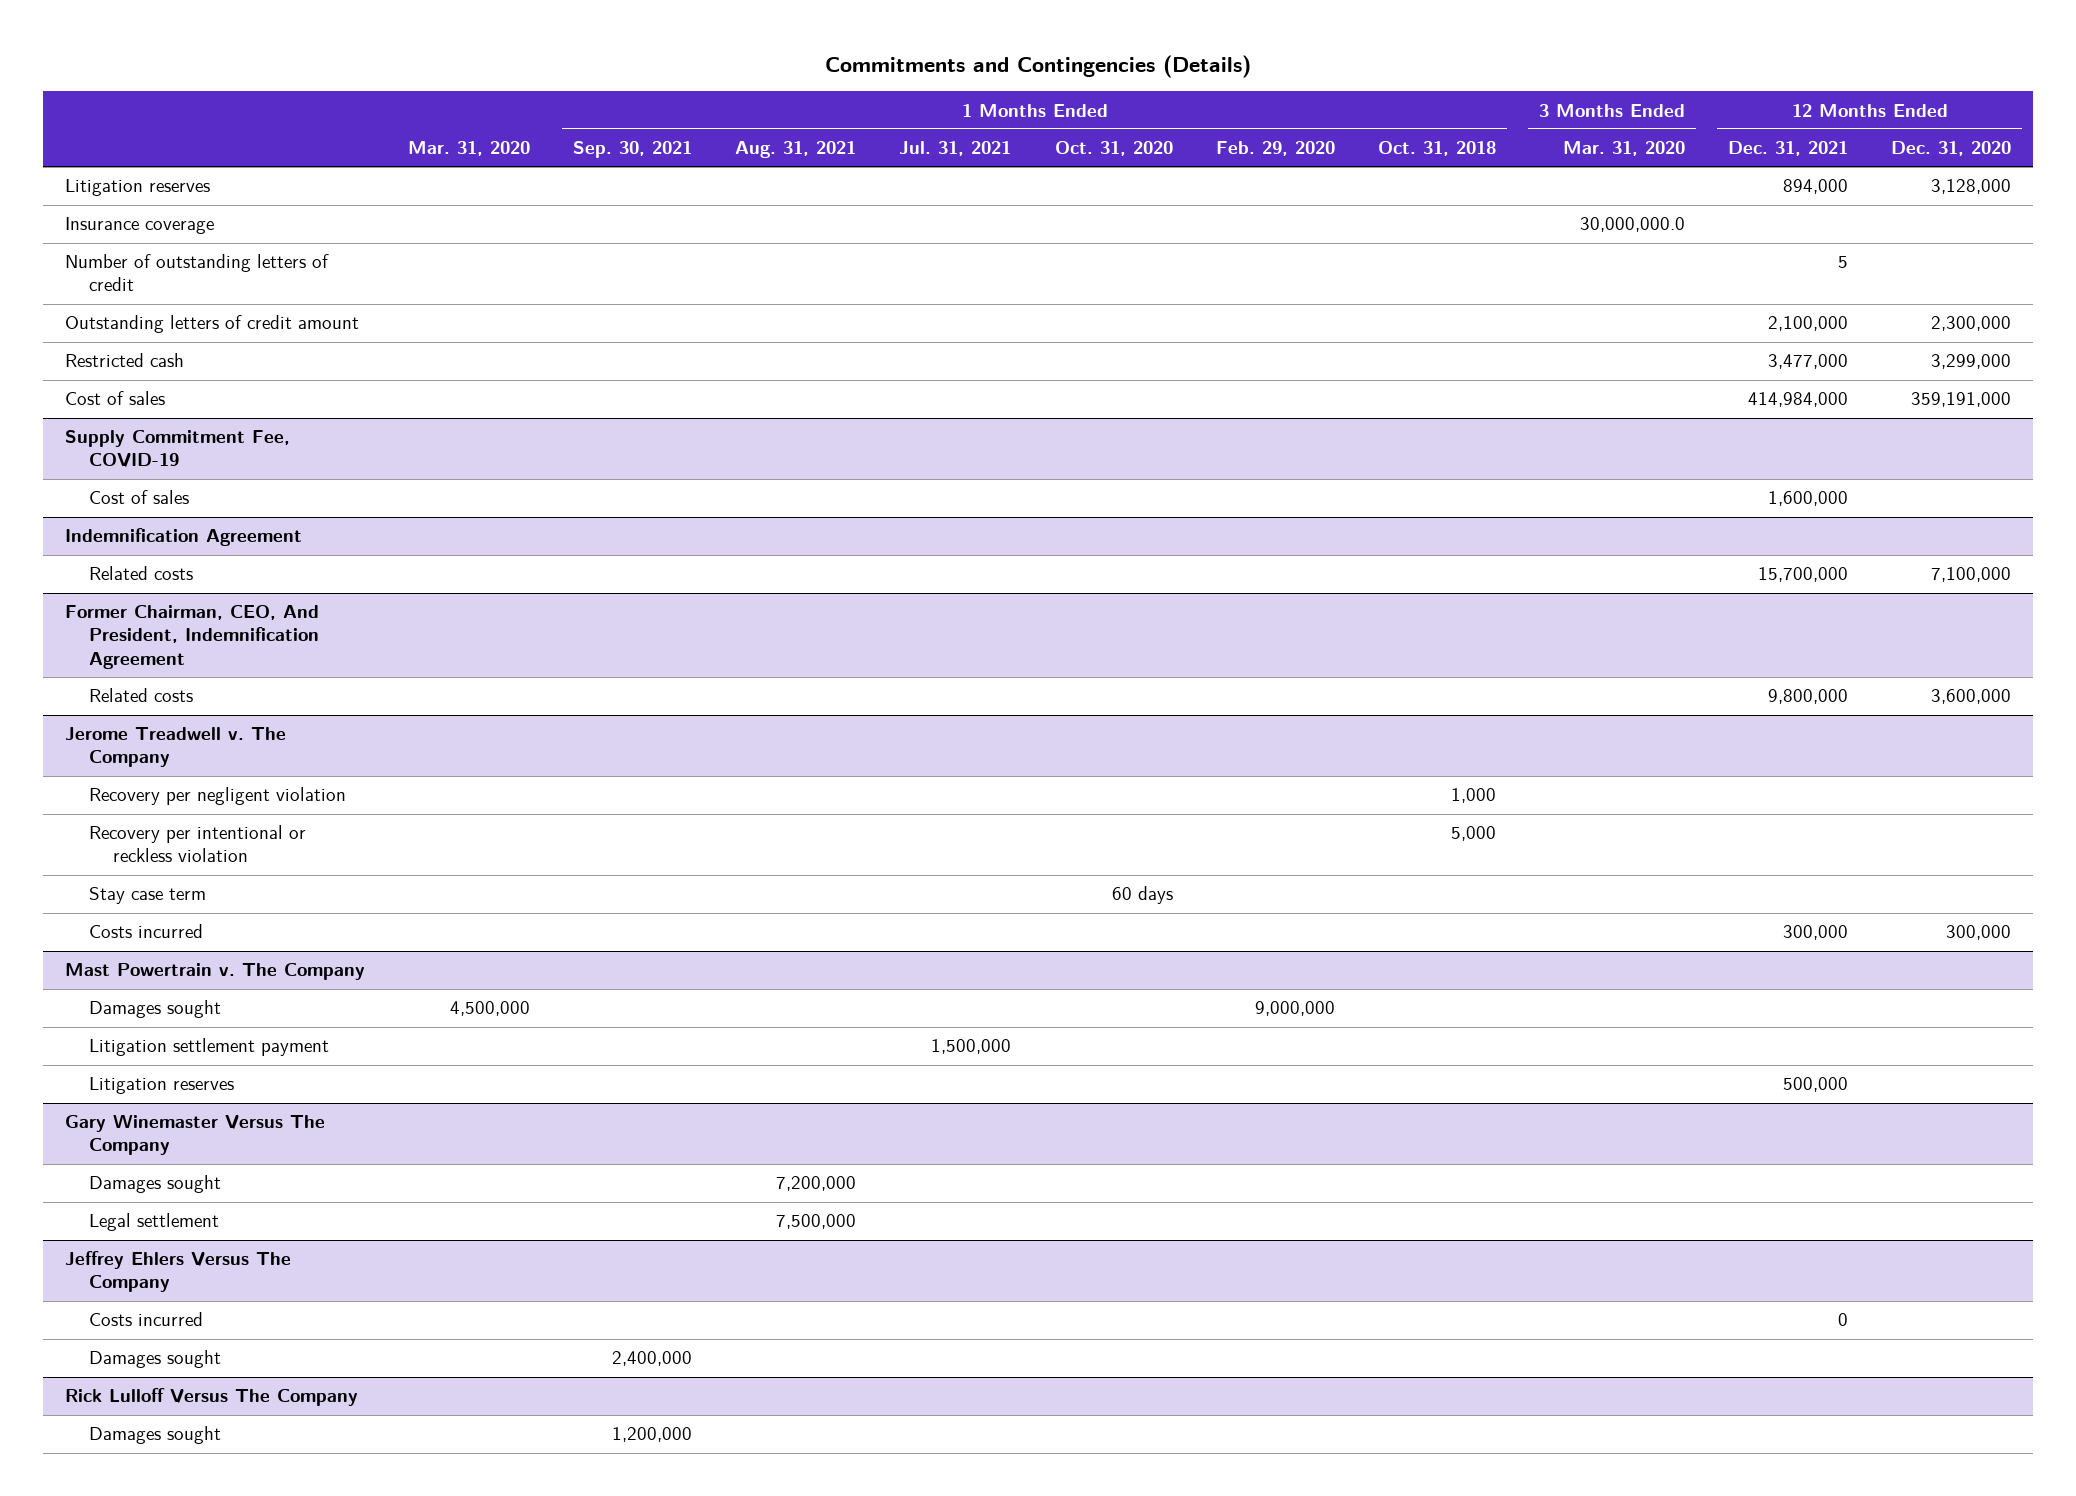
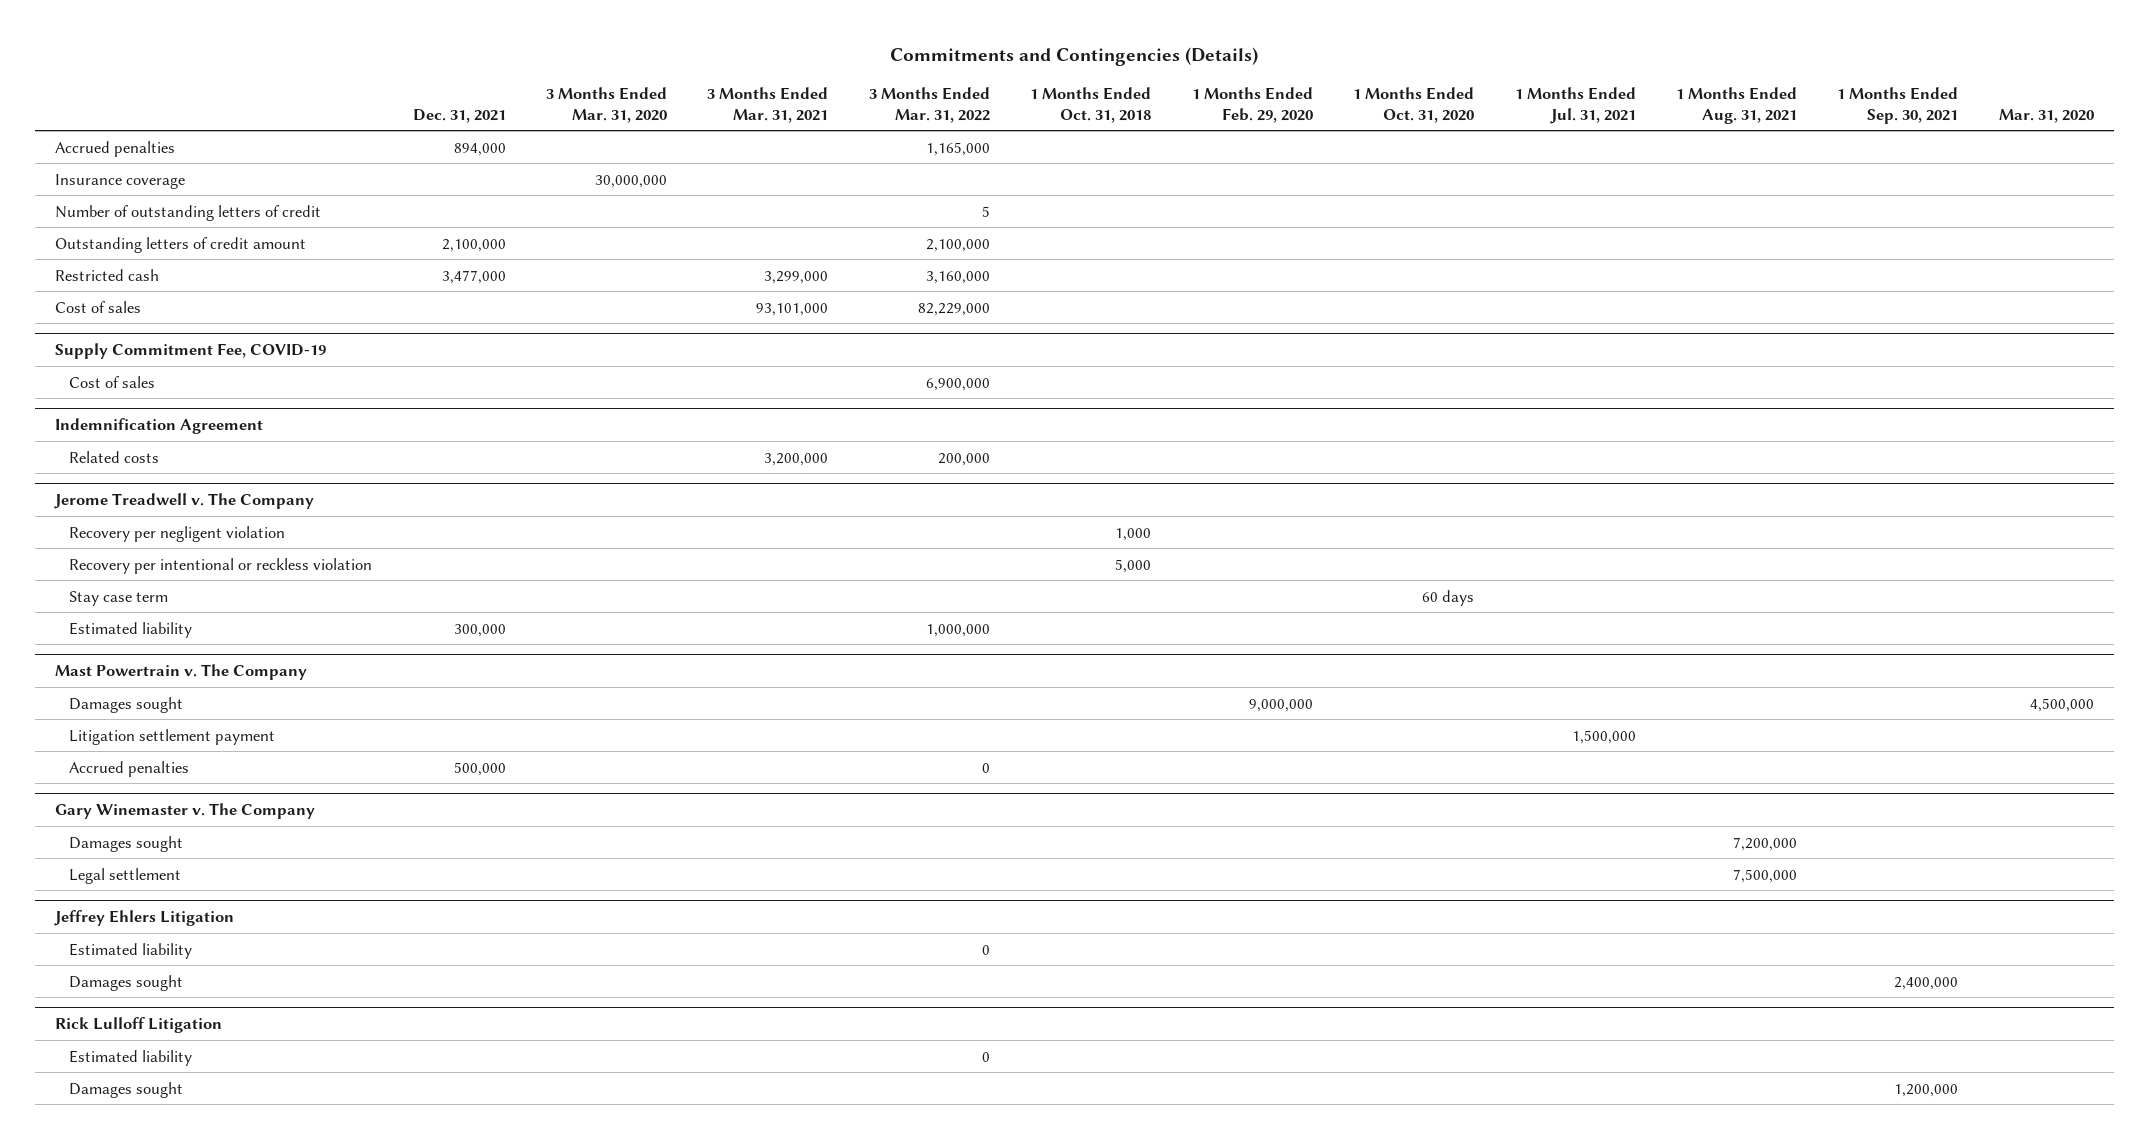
- | Mar. 31, 2020 | 1 Months Ended Sep. 30, 2021 | 1 Months Ended Aug. 31, 2021 | 1 Months Ended Jul. 31, 2021 | 1 Months Ended Oct. 31, 2020 | 1 Months Ended Feb. 29, 2020 | 1 Months Ended Oct. 31, 2018 | 3 Months Ended Mar. 31, 2020 | 12 Months Ended Dec. 31, 2021 | 12 Months Ended Dec. 31, 2020
+ | Dec. 31, 2021 | 3 Months Ended Mar. 31, 2020 | 3 Months Ended Mar. 31, 2021 | 3 Months Ended Mar. 31, 2022 | 1 Months Ended Oct. 31, 2018 | 1 Months Ended Feb. 29, 2020 | 1 Months Ended Oct. 31, 2020 | 1 Months Ended Jul. 31, 2021 | 1 Months Ended Aug. 31, 2021 | 1 Months Ended Sep. 30, 2021 | Mar. 31, 2020
- Litigation reserves | | | | | | | | | 894,000 | 3,128,000
- Insurance coverage | | | | | | | | 30,000,000.0 | |
+ Accrued penalties | 894,000 | | | 1,165,000 | | | | | | |
+ Insurance coverage | | 30,000,000 | | | | | | | | |
- Former Chairman, CEO, And President, Indemnification Agreement
- Related costs | | | | | | | | | 9,800,000 | 3,600,000
@ Jerome Treadwell v. The Company
- Costs incurred | | | | | | | | | 300,000 | 300,000
+ Estimated liability | 300,000 | | | 1,000,000 | | | | | | |
@ Mast Powertrain v. The Company
- Litigation reserves | | | | | | | | | 500,000 |
- Gary Winemaster Versus The Company
@ Mast Powertrain v. The Company
+ Accrued penalties | 500,000 | | | 0 | | | | | | |
+ Gary Winemaster v. The Company
- Jeffrey Ehlers Versus The Company
- Costs incurred | | | | | | | | | 0 |
+ Jeffrey Ehlers Litigation
+ Estimated liability | | | | 0 | | | | | | |
- Rick Lulloff Versus The Company
+ Rick Lulloff Litigation
+ Estimated liability | | | | 0 | | | | | | |

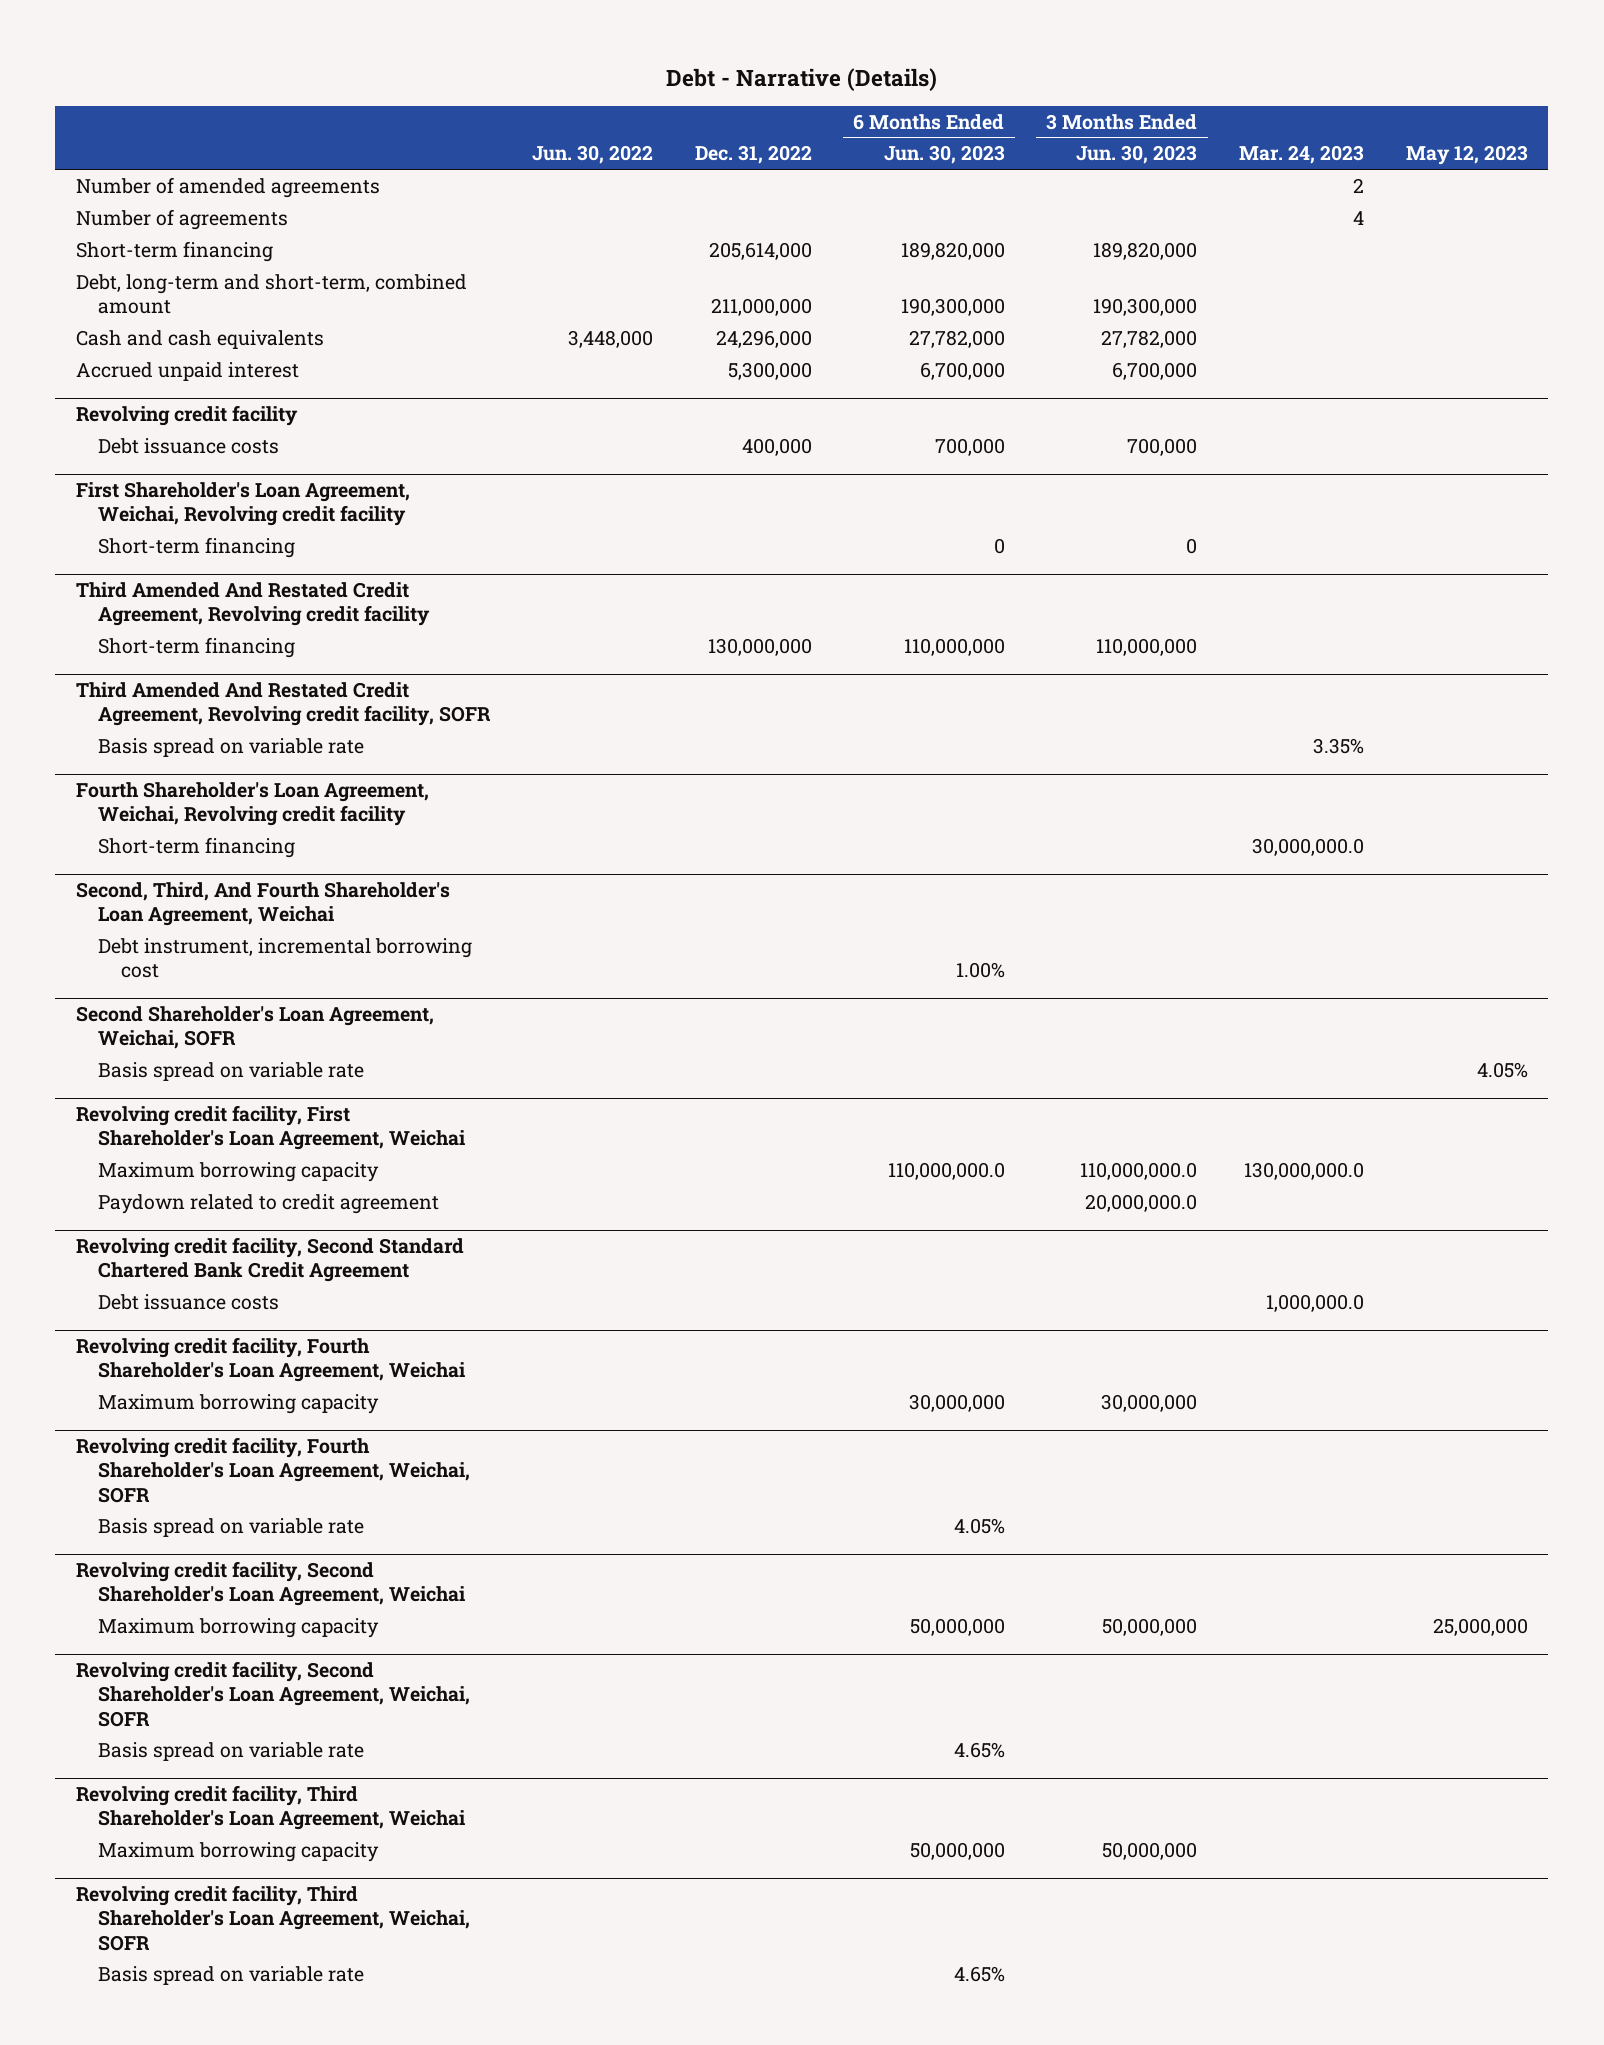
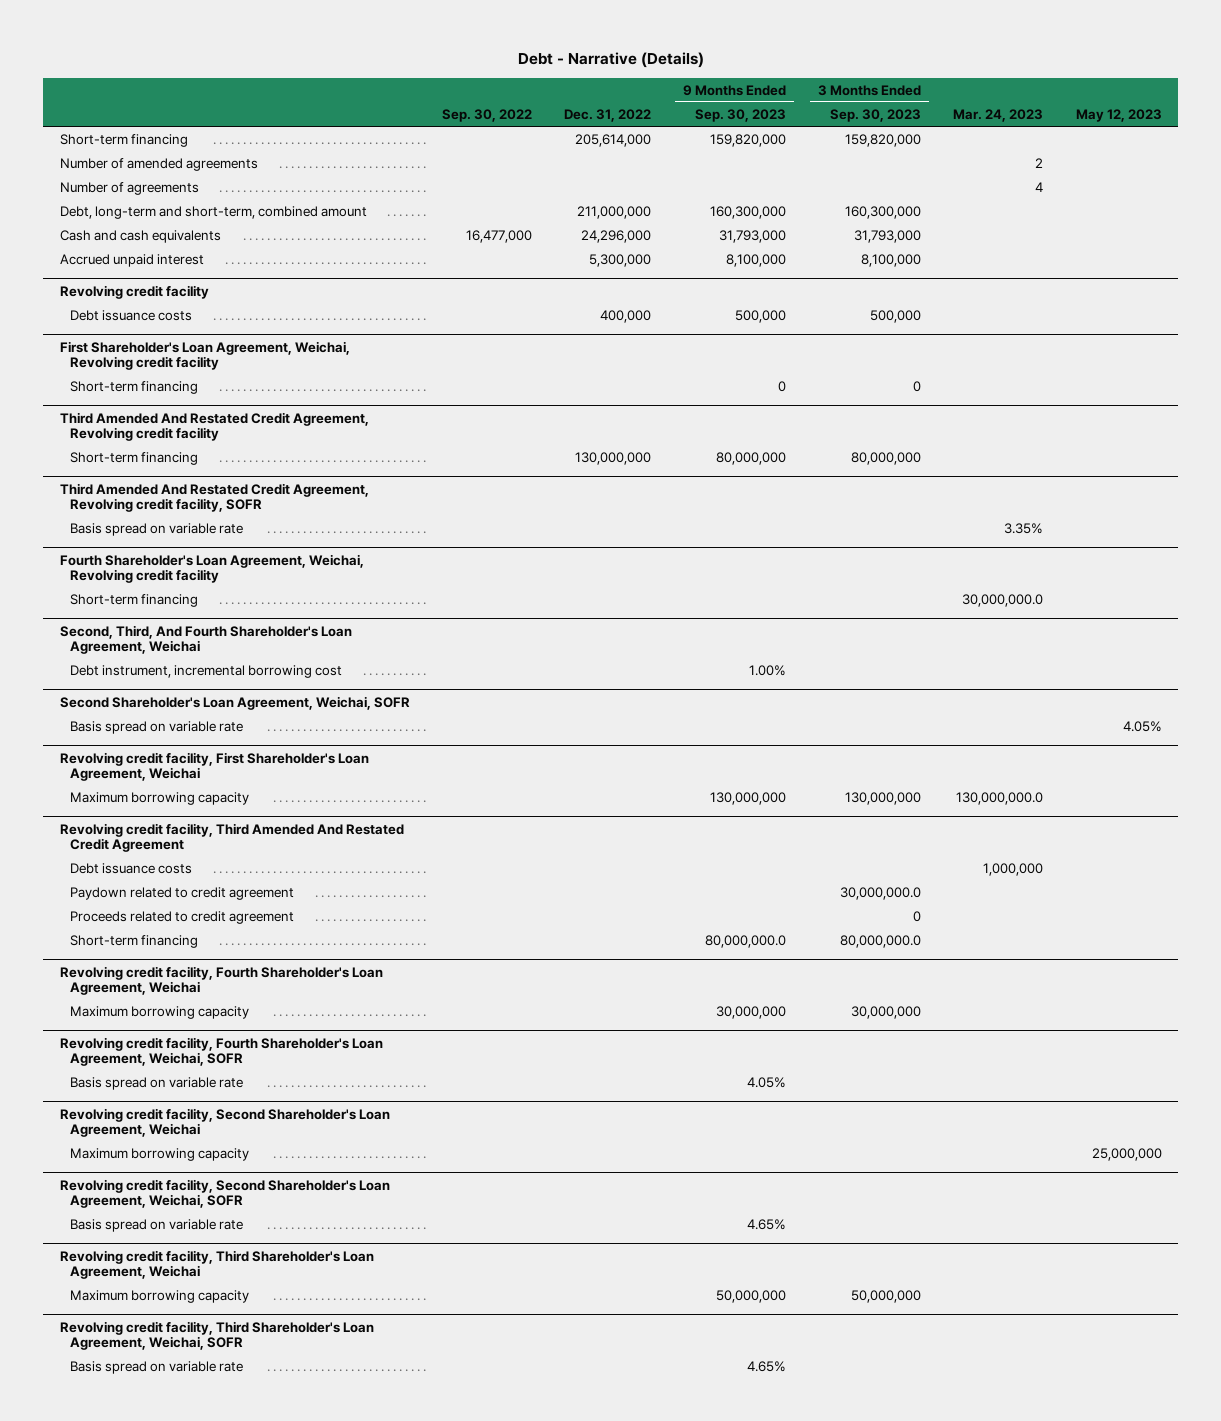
- | Jun. 30, 2022 | Dec. 31, 2022 | 6 Months Ended Jun. 30, 2023 | 3 Months Ended Jun. 30, 2023 | Mar. 24, 2023 | May 12, 2023
+ | Sep. 30, 2022 | Dec. 31, 2022 | 9 Months Ended Sep. 30, 2023 | 3 Months Ended Sep. 30, 2023 | Mar. 24, 2023 | May 12, 2023
moved up: Short-term financing | | 205,614,000 | 159,820,000 | 159,820,000 | |
@ Revolving credit facility, First Shareholder's Loan Agreement, Weichai
- Paydown related to credit agreement | | | | 20,000,000.0 | |
- Revolving credit facility, Second Standard Chartered Bank Credit Agreement
- Debt issuance costs | | | | | 1,000,000.0 |
+ Revolving credit facility, Third Amended And Restated Credit Agreement
+ Debt issuance costs | | | | | 1,000,000 |
+ Paydown related to credit agreement | | | | 30,000,000.0 | |
+ Proceeds related to credit agreement | | | | 0 | |
+ Short-term financing | | | 80,000,000.0 | 80,000,000.0 | |

